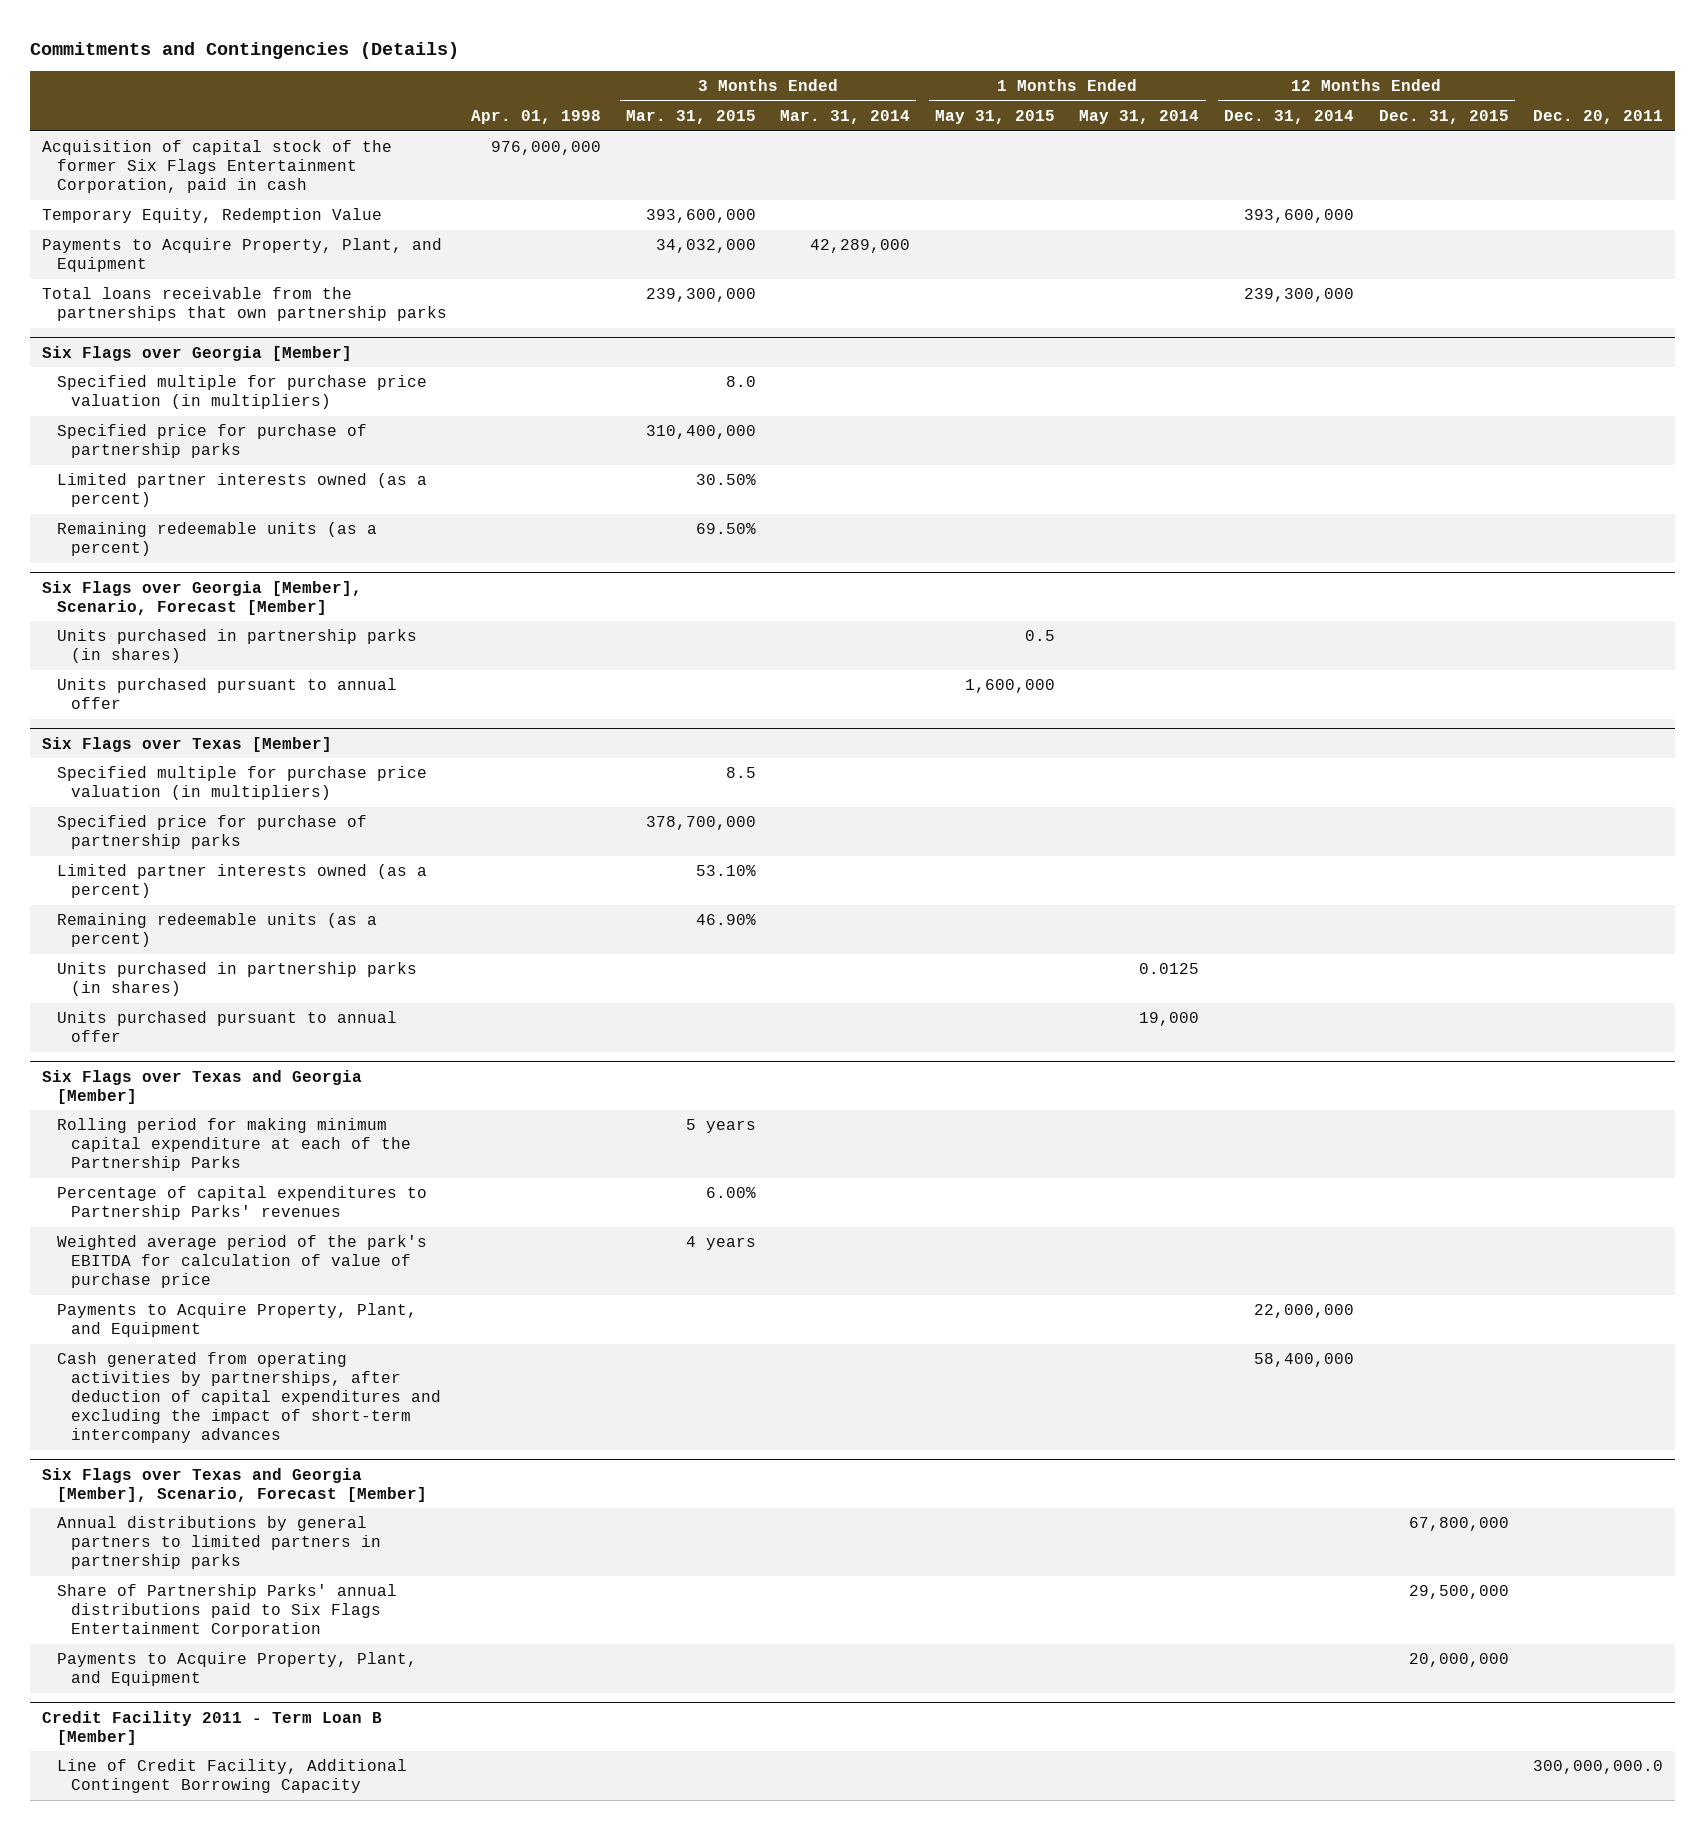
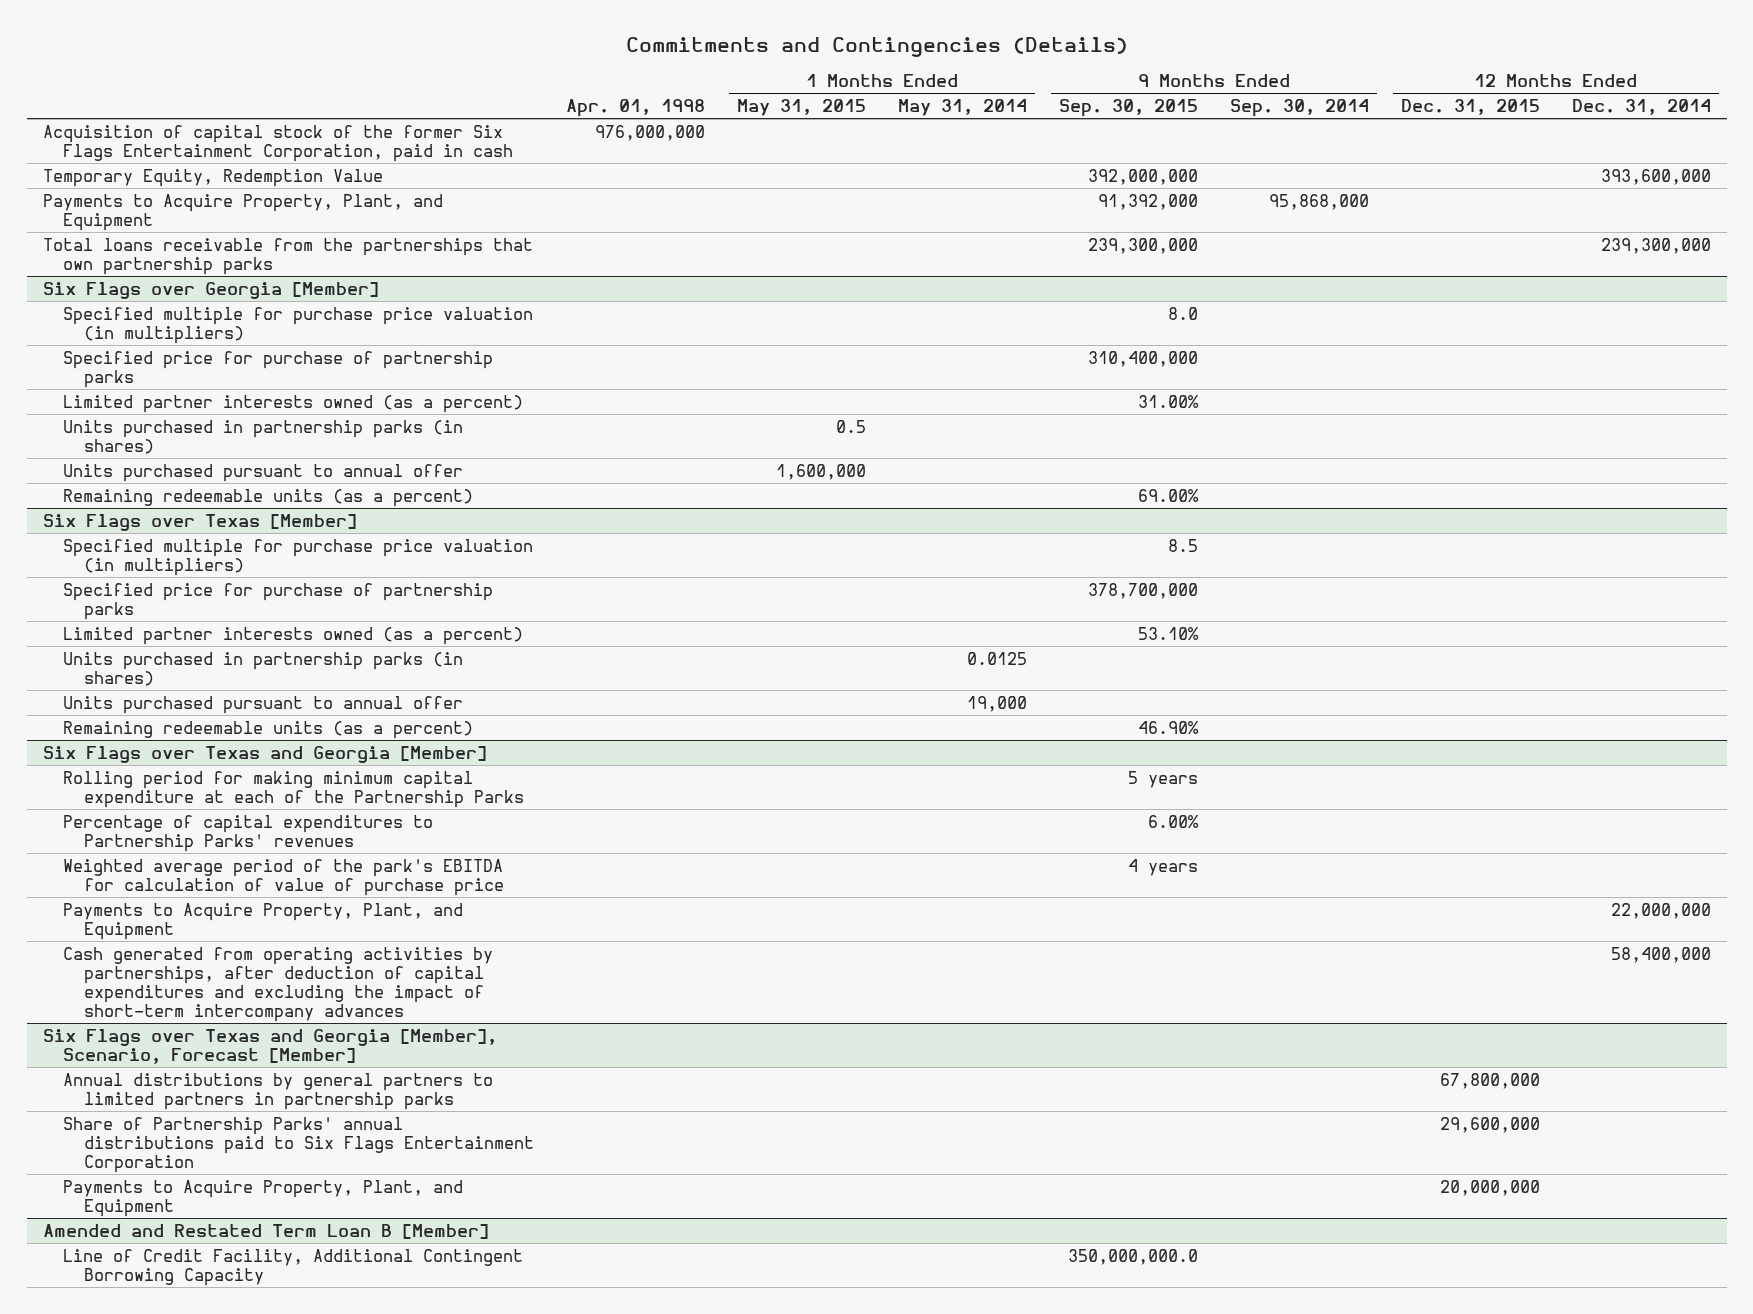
- | Apr. 01, 1998 | 3 Months Ended Mar. 31, 2015 | 3 Months Ended Mar. 31, 2014 | 1 Months Ended May 31, 2015 | 1 Months Ended May 31, 2014 | 12 Months Ended Dec. 31, 2014 | 12 Months Ended Dec. 31, 2015 | Dec. 20, 2011
+ | Apr. 01, 1998 | 1 Months Ended May 31, 2015 | 1 Months Ended May 31, 2014 | 9 Months Ended Sep. 30, 2015 | 9 Months Ended Sep. 30, 2014 | 12 Months Ended Dec. 31, 2015 | 12 Months Ended Dec. 31, 2014
@ Six Flags over Georgia [Member]
+ Units purchased in partnership parks (in shares) | | 0.5 | | | | |
+ Units purchased pursuant to annual offer | | 1,600,000 | | | | |
- Six Flags over Georgia [Member], Scenario, Forecast [Member]
- Units purchased in partnership parks (in shares) | | | | 0.5 | | | |
- Units purchased pursuant to annual offer | | | | 1,600,000 | | | |
@ Six Flags over Texas [Member]
moved down: Remaining redeemable units (as a percent) | | | | 46.90% | | |
@ Six Flags over Texas and Georgia [Member], Scenario, Forecast [Member]
- Share of Partnership Parks' annual distributions paid to Six Flags Entertainment Corporation | | | | | | | 29,500,000 |
+ Share of Partnership Parks' annual distributions paid to Six Flags Entertainment Corporation | | | | | | 29,600,000 |
- Credit Facility 2011 - Term Loan B [Member]
- Line of Credit Facility, Additional Contingent Borrowing Capacity | | | | | | | | 300,000,000.0
+ Amended and Restated Term Loan B [Member]
+ Line of Credit Facility, Additional Contingent Borrowing Capacity | | | | 350,000,000.0 | | |

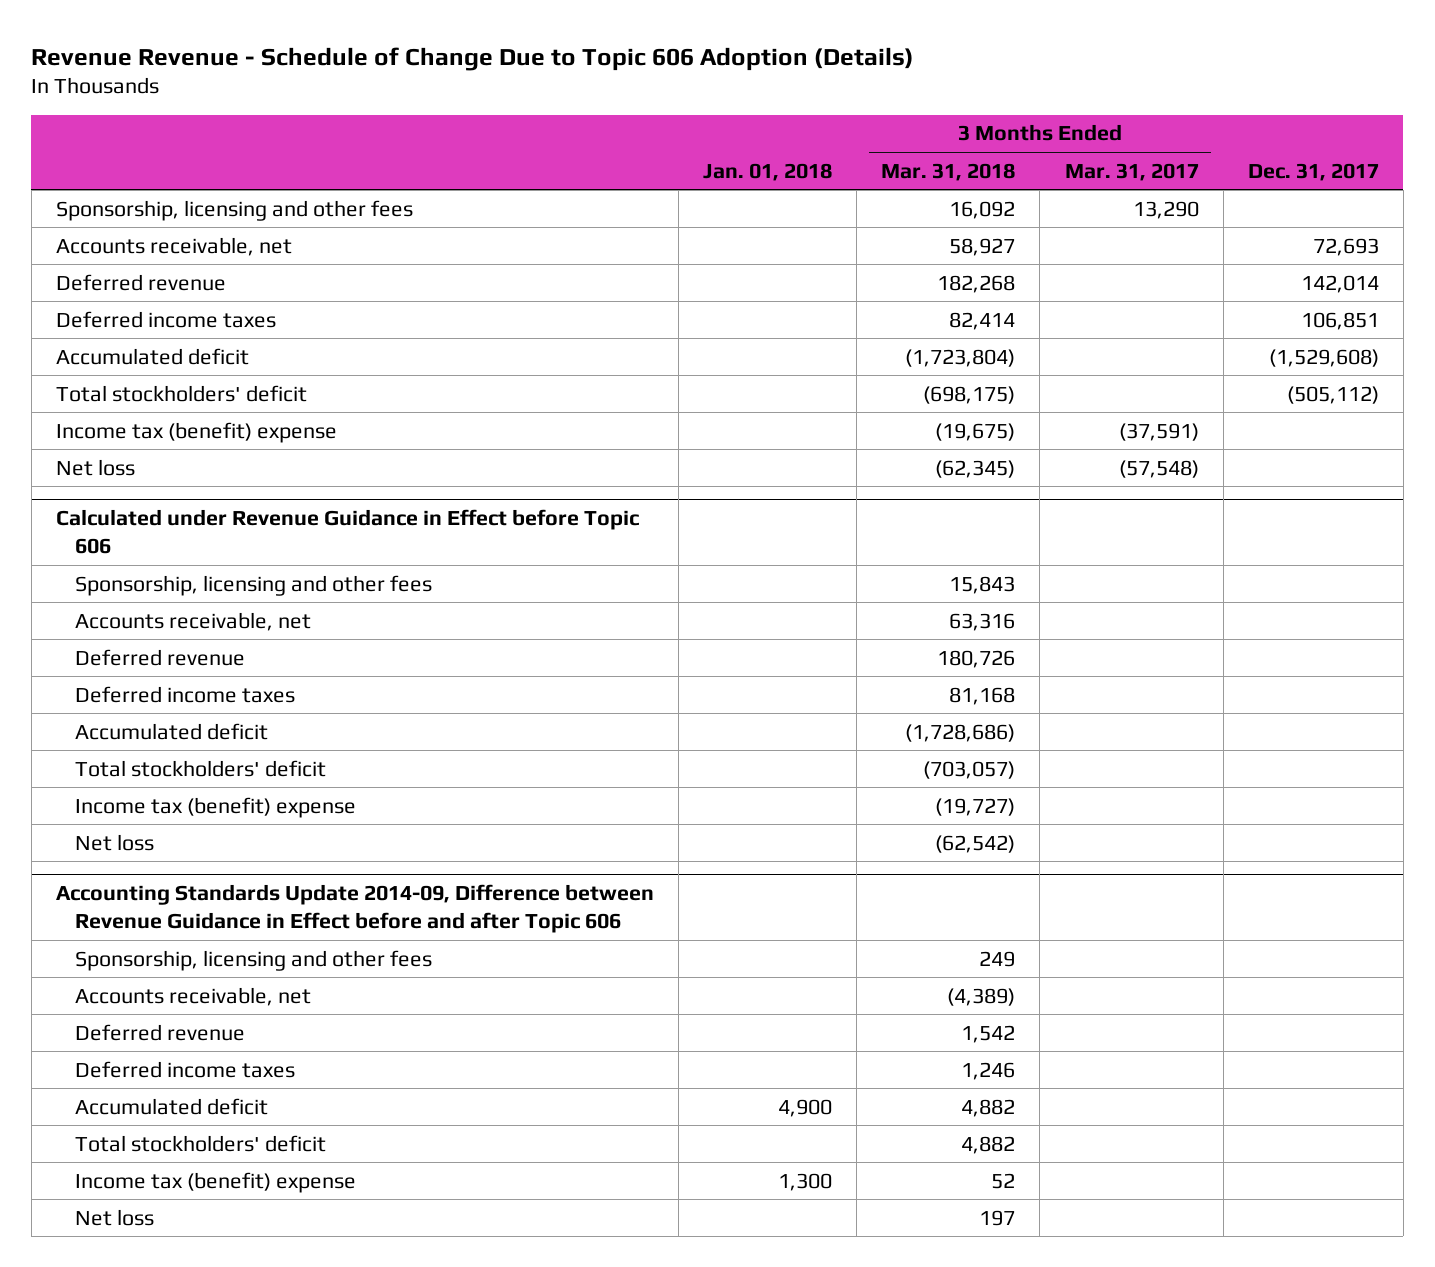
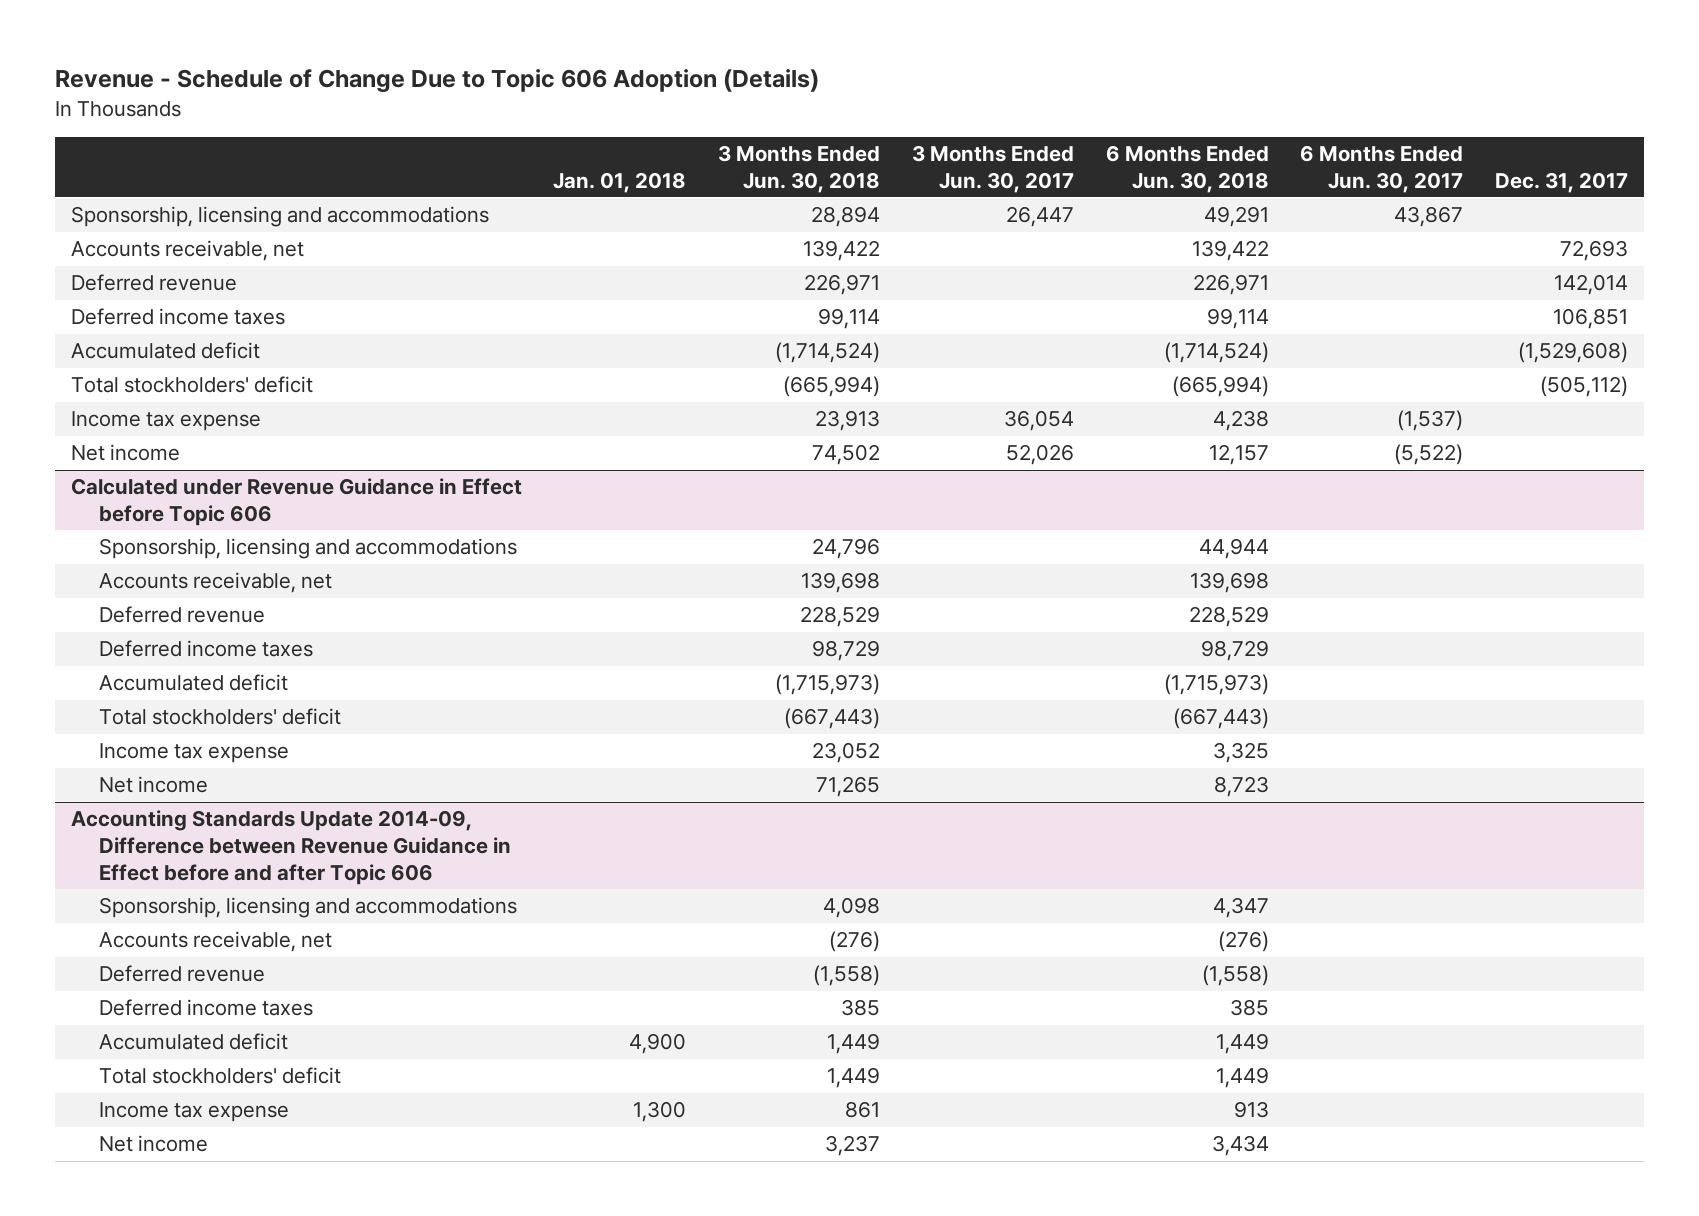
- Revenue Revenue - Schedule of Change Due to Topic 606 Adoption (Details)
+ Revenue - Schedule of Change Due to Topic 606 Adoption (Details)
- | Jan. 01, 2018 | 3 Months Ended Mar. 31, 2018 | 3 Months Ended Mar. 31, 2017 | Dec. 31, 2017
+ | Jan. 01, 2018 | 3 Months Ended Jun. 30, 2018 | 3 Months Ended Jun. 30, 2017 | 6 Months Ended Jun. 30, 2018 | 6 Months Ended Jun. 30, 2017 | Dec. 31, 2017
- Sponsorship, licensing and other fees | | 16,092 | 13,290 |
+ Sponsorship, licensing and accommodations | | 28,894 | 26,447 | 49,291 | 43,867 |
- Income tax (benefit) expense | | (19,675) | (37,591) |
- Net loss | | (62,345) | (57,548) |
+ Income tax expense | | 23,913 | 36,054 | 4,238 | (1,537) |
+ Net income | | 74,502 | 52,026 | 12,157 | (5,522) |
@ Calculated under Revenue Guidance in Effect before Topic 606
- Sponsorship, licensing and other fees | | 15,843 | |
+ Sponsorship, licensing and accommodations | | 24,796 | | 44,944 | |
- Income tax (benefit) expense | | (19,727) | |
- Net loss | | (62,542) | |
+ Income tax expense | | 23,052 | | 3,325 | |
+ Net income | | 71,265 | | 8,723 | |
@ Accounting Standards Update 2014-09, Difference between Revenue Guidance in Effect before and after Topic 606
- Sponsorship, licensing and other fees | | 249 | |
+ Sponsorship, licensing and accommodations | | 4,098 | | 4,347 | |
- Income tax (benefit) expense | 1,300 | 52 | |
- Net loss | | 197 | |
+ Income tax expense | 1,300 | 861 | | 913 | |
+ Net income | | 3,237 | | 3,434 | |

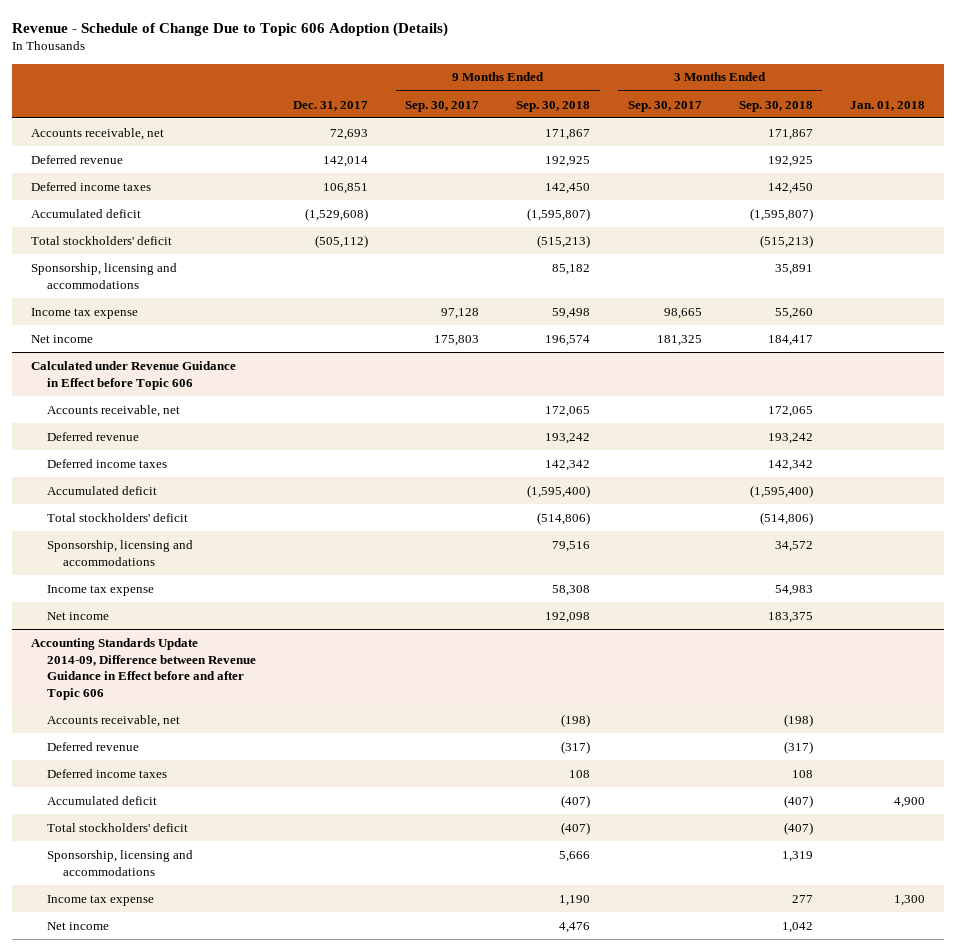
- | Jan. 01, 2018 | 3 Months Ended Jun. 30, 2018 | 3 Months Ended Jun. 30, 2017 | 6 Months Ended Jun. 30, 2018 | 6 Months Ended Jun. 30, 2017 | Dec. 31, 2017
+ | Dec. 31, 2017 | 9 Months Ended Sep. 30, 2017 | 9 Months Ended Sep. 30, 2018 | 3 Months Ended Sep. 30, 2017 | 3 Months Ended Sep. 30, 2018 | Jan. 01, 2018
moved down: Sponsorship, licensing and accommodations | | | 85,182 | | 35,891 |
@ Calculated under Revenue Guidance in Effect before Topic 606
moved down: Sponsorship, licensing and accommodations | | | 79,516 | | 34,572 |
@ Accounting Standards Update 2014-09, Difference between Revenue Guidance in Effect before and after Topic 606
moved down: Sponsorship, licensing and accommodations | | | 5,666 | | 1,319 |

